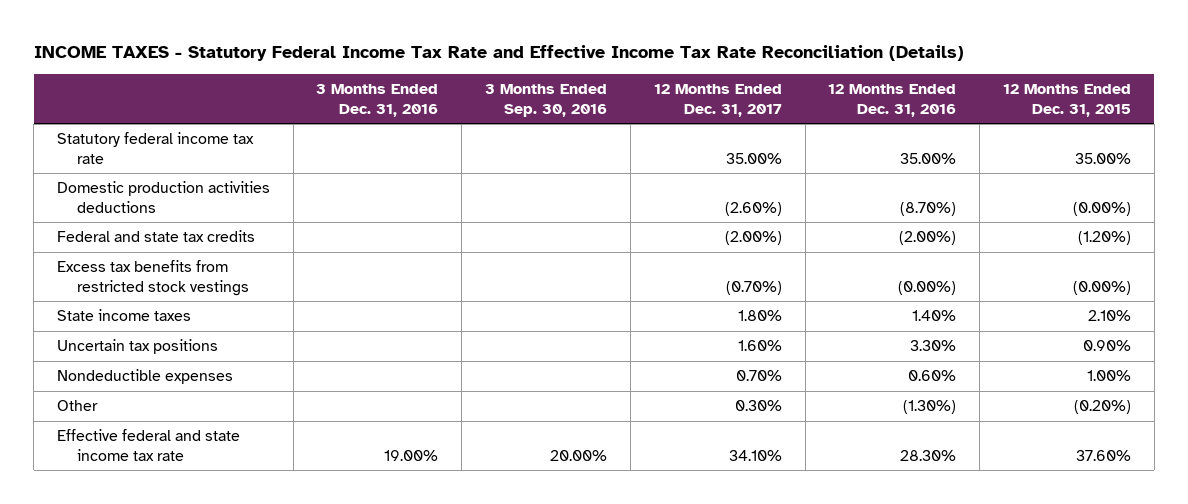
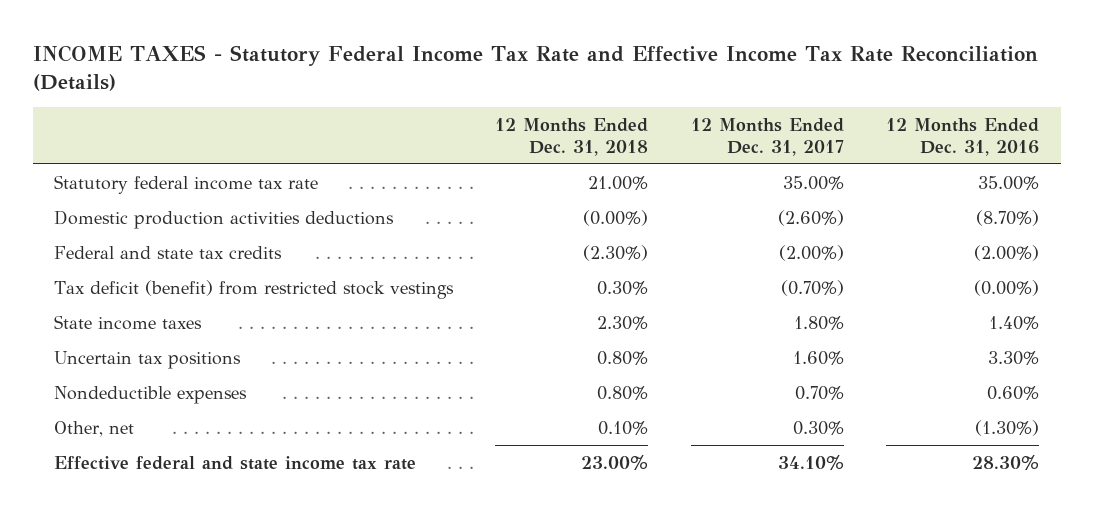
- | 3 Months Ended Dec. 31, 2016 | 3 Months Ended Sep. 30, 2016 | 12 Months Ended Dec. 31, 2017 | 12 Months Ended Dec. 31, 2016 | 12 Months Ended Dec. 31, 2015
+ | 12 Months Ended Dec. 31, 2018 | 12 Months Ended Dec. 31, 2017 | 12 Months Ended Dec. 31, 2016
- Excess tax benefits from restricted stock vestings | | | (0.70%) | (0.00%) | (0.00%)
+ Tax deficit (benefit) from restricted stock vestings | 0.30% | (0.70%) | (0.00%)
- Other | | | 0.30% | (1.30%) | (0.20%)
+ Other, net | 0.10% | 0.30% | (1.30%)

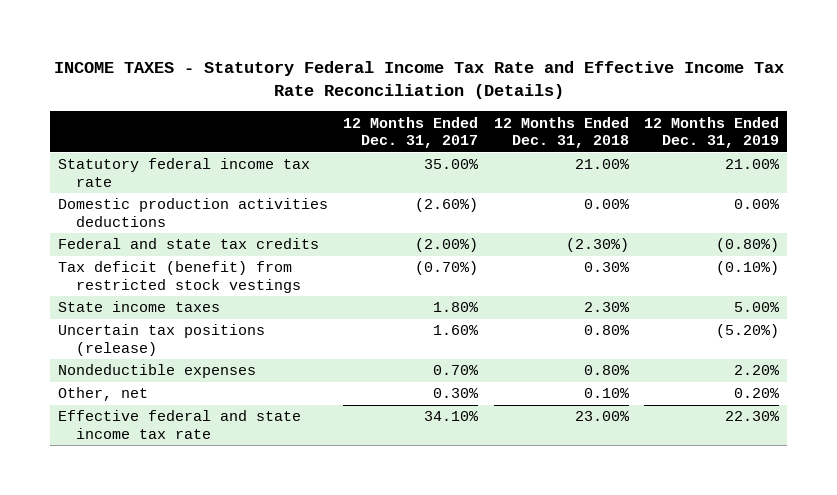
- | 12 Months Ended Dec. 31, 2018 | 12 Months Ended Dec. 31, 2017 | 12 Months Ended Dec. 31, 2016
+ | 12 Months Ended Dec. 31, 2017 | 12 Months Ended Dec. 31, 2018 | 12 Months Ended Dec. 31, 2019
- Domestic production activities deductions | (0.00%) | (2.60%) | (8.70%)
+ Domestic production activities deductions | (2.60%) | 0.00% | 0.00%
- Uncertain tax positions | 0.80% | 1.60% | 3.30%
+ Uncertain tax positions (release) | 1.60% | 0.80% | (5.20%)

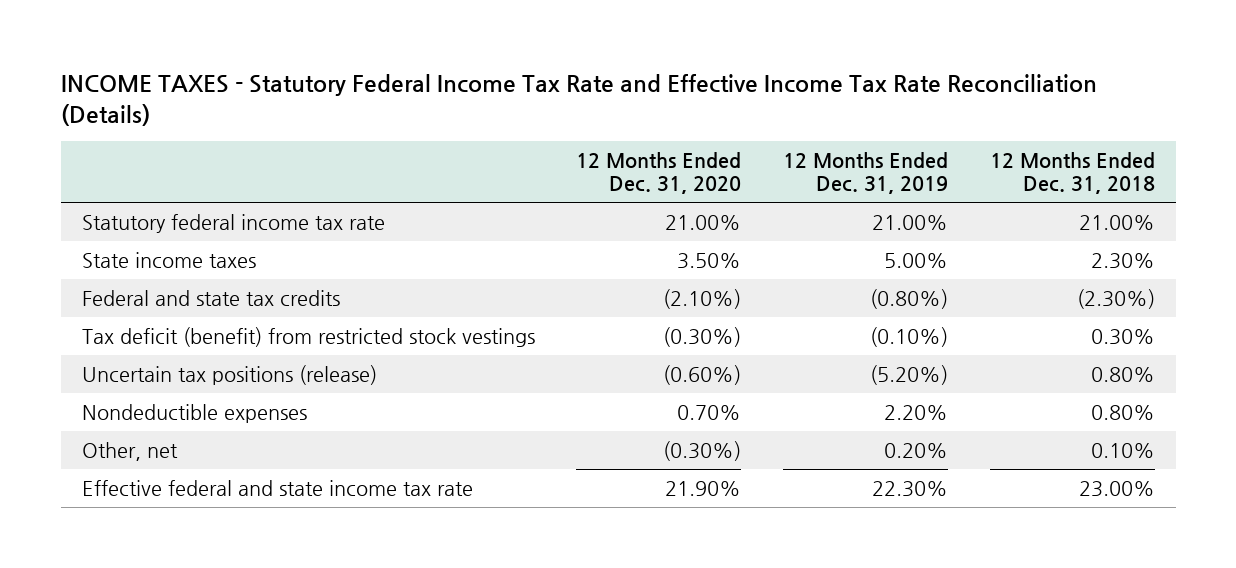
- | 12 Months Ended Dec. 31, 2017 | 12 Months Ended Dec. 31, 2018 | 12 Months Ended Dec. 31, 2019
+ | 12 Months Ended Dec. 31, 2020 | 12 Months Ended Dec. 31, 2019 | 12 Months Ended Dec. 31, 2018
- Domestic production activities deductions | (2.60%) | 0.00% | 0.00%
moved up: State income taxes | 3.50% | 5.00% | 2.30%

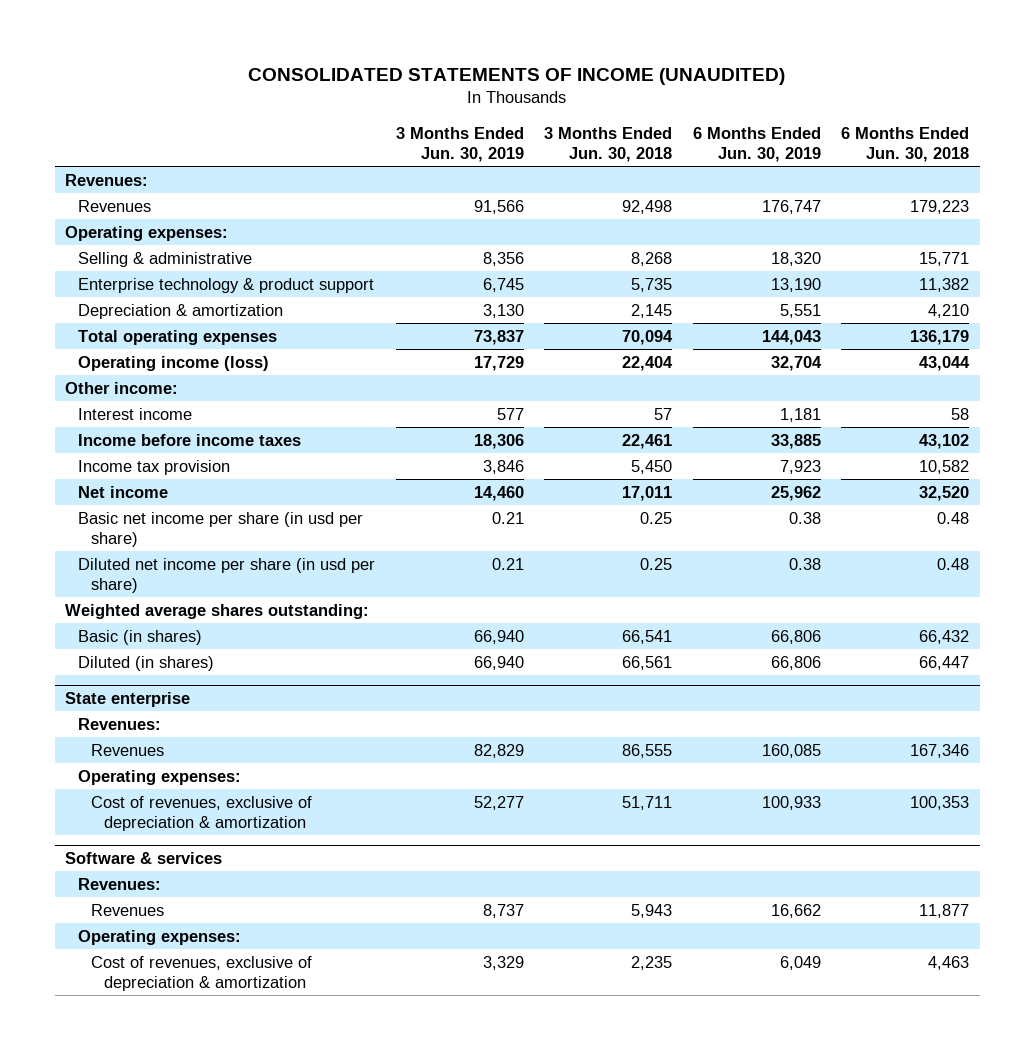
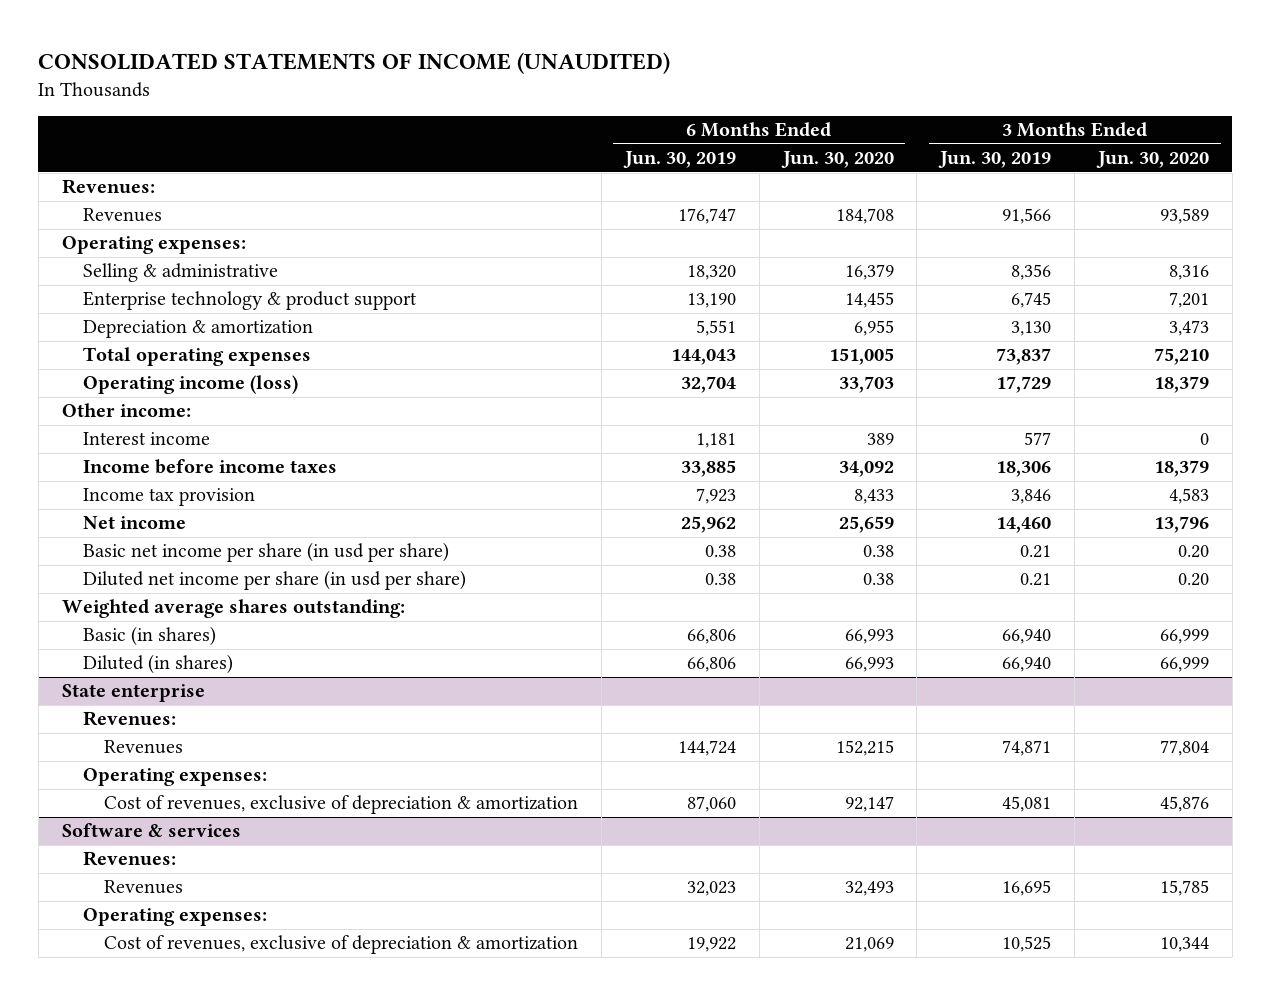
- | 3 Months Ended Jun. 30, 2019 | 3 Months Ended Jun. 30, 2018 | 6 Months Ended Jun. 30, 2019 | 6 Months Ended Jun. 30, 2018
+ | 6 Months Ended Jun. 30, 2019 | 6 Months Ended Jun. 30, 2020 | 3 Months Ended Jun. 30, 2019 | 3 Months Ended Jun. 30, 2020
@ State enterprise
- Revenues | 82,829 | 86,555 | 160,085 | 167,346
+ Revenues | 144,724 | 152,215 | 74,871 | 77,804
- Cost of revenues, exclusive of depreciation & amortization | 52,277 | 51,711 | 100,933 | 100,353
+ Cost of revenues, exclusive of depreciation & amortization | 87,060 | 92,147 | 45,081 | 45,876
@ Software & services
- Revenues | 8,737 | 5,943 | 16,662 | 11,877
+ Revenues | 32,023 | 32,493 | 16,695 | 15,785
- Cost of revenues, exclusive of depreciation & amortization | 3,329 | 2,235 | 6,049 | 4,463
+ Cost of revenues, exclusive of depreciation & amortization | 19,922 | 21,069 | 10,525 | 10,344

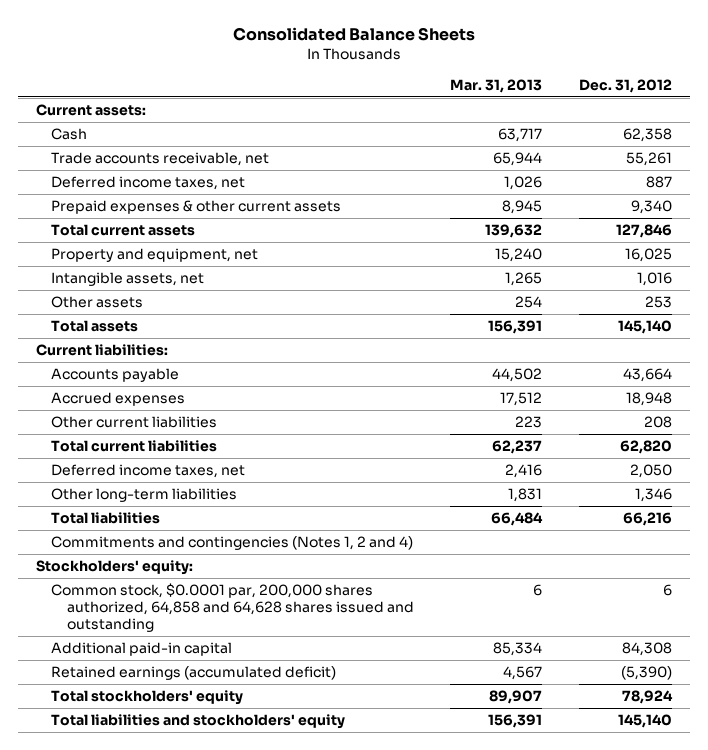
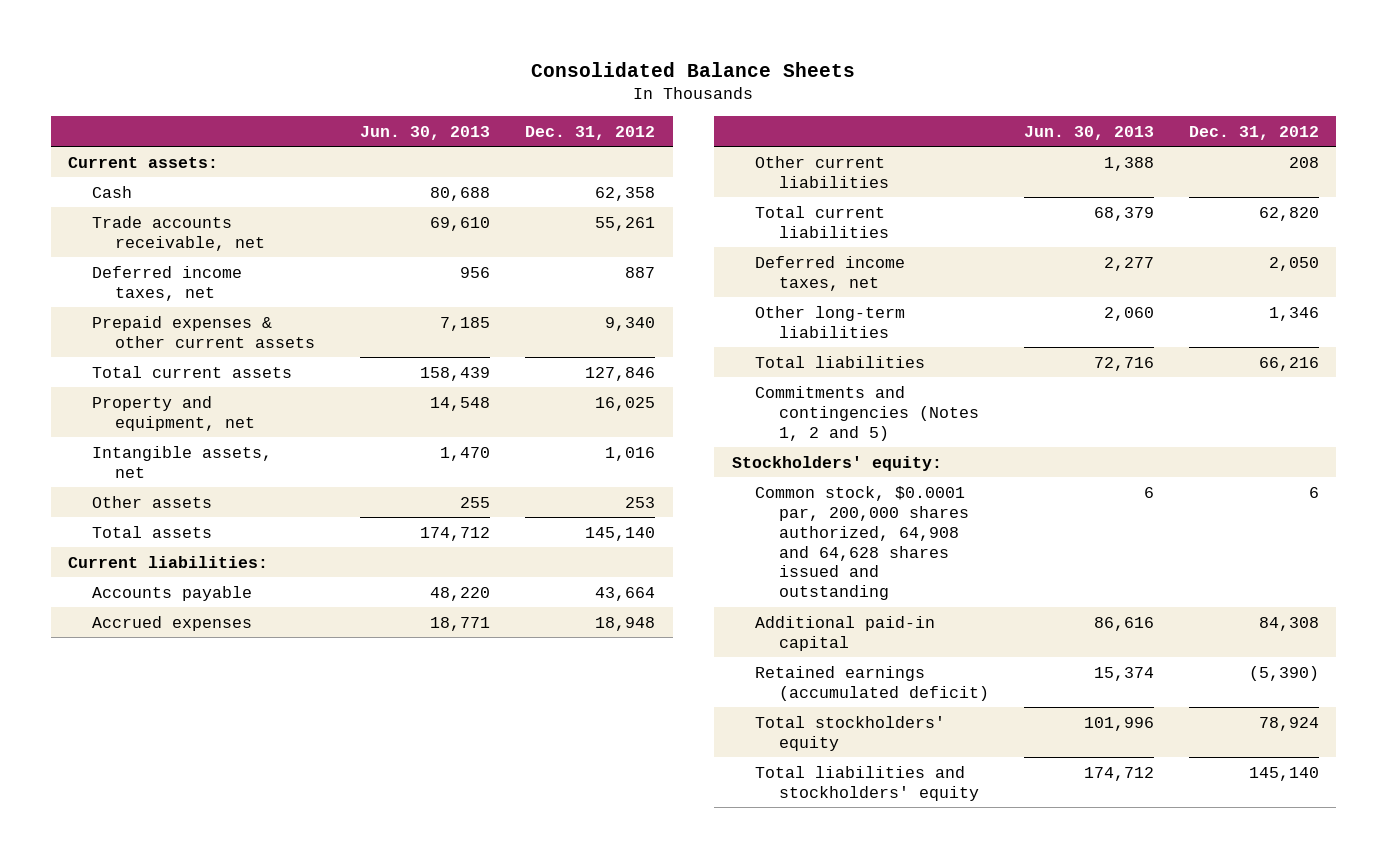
- | Mar. 31, 2013 | Dec. 31, 2012
+ | Jun. 30, 2013 | Dec. 31, 2012
- Commitments and contingencies (Notes 1, 2 and 4)
+ Commitments and contingencies (Notes 1, 2 and 5)
- Common stock, $0.0001 par, 200,000 shares authorized, 64,858 and 64,628 shares issued and outstanding | 6 | 6
+ Common stock, $0.0001 par, 200,000 shares authorized, 64,908 and 64,628 shares issued and outstanding | 6 | 6

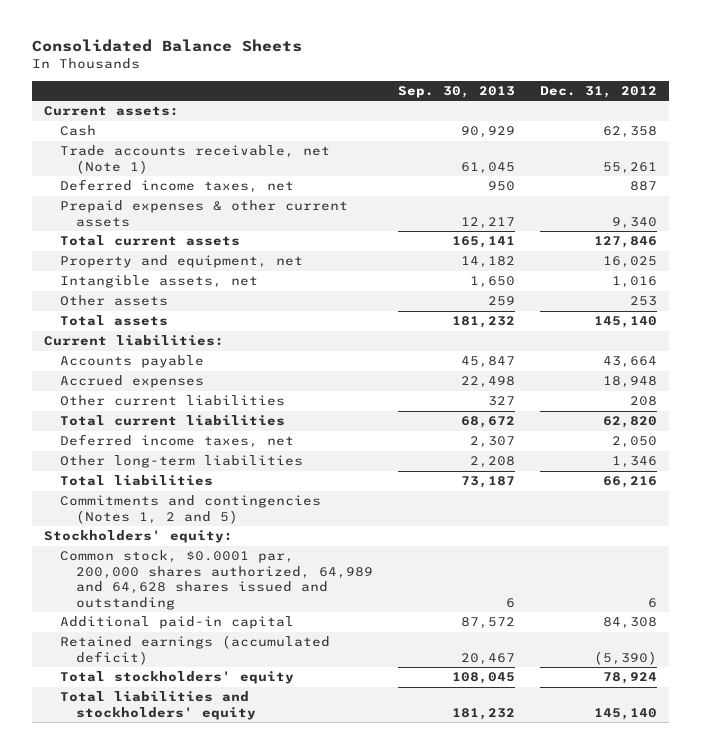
- | Jun. 30, 2013 | Dec. 31, 2012
+ | Sep. 30, 2013 | Dec. 31, 2012
- Trade accounts receivable, net | 69,610 | 55,261
+ Trade accounts receivable, net (Note 1) | 61,045 | 55,261
- Common stock, $0.0001 par, 200,000 shares authorized, 64,908 and 64,628 shares issued and outstanding | 6 | 6
+ Common stock, $0.0001 par, 200,000 shares authorized, 64,989 and 64,628 shares issued and outstanding | 6 | 6

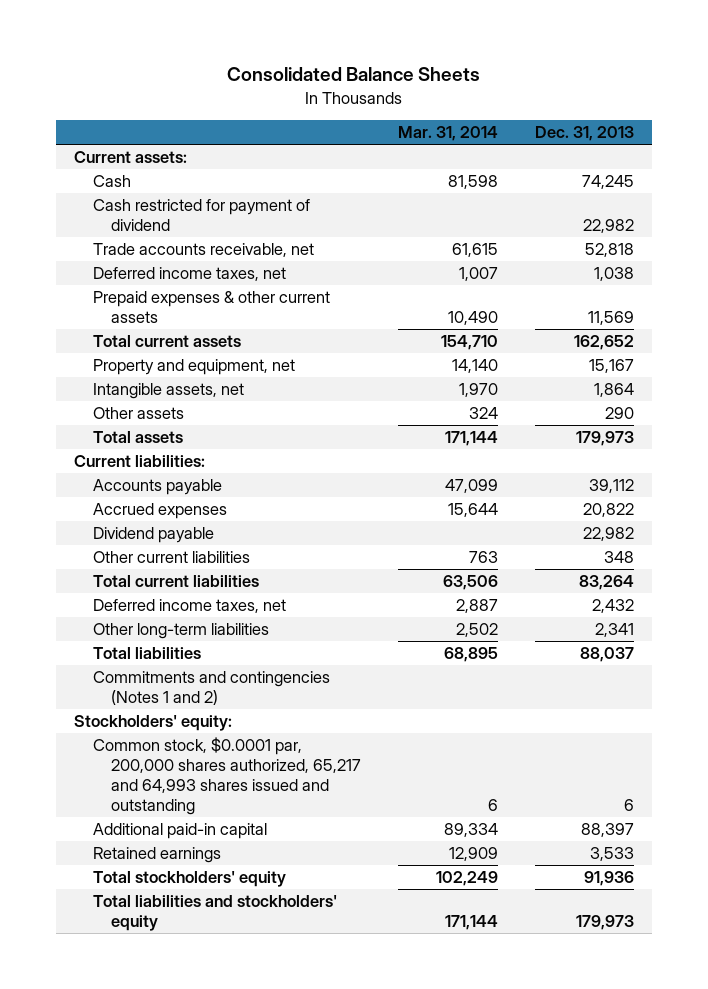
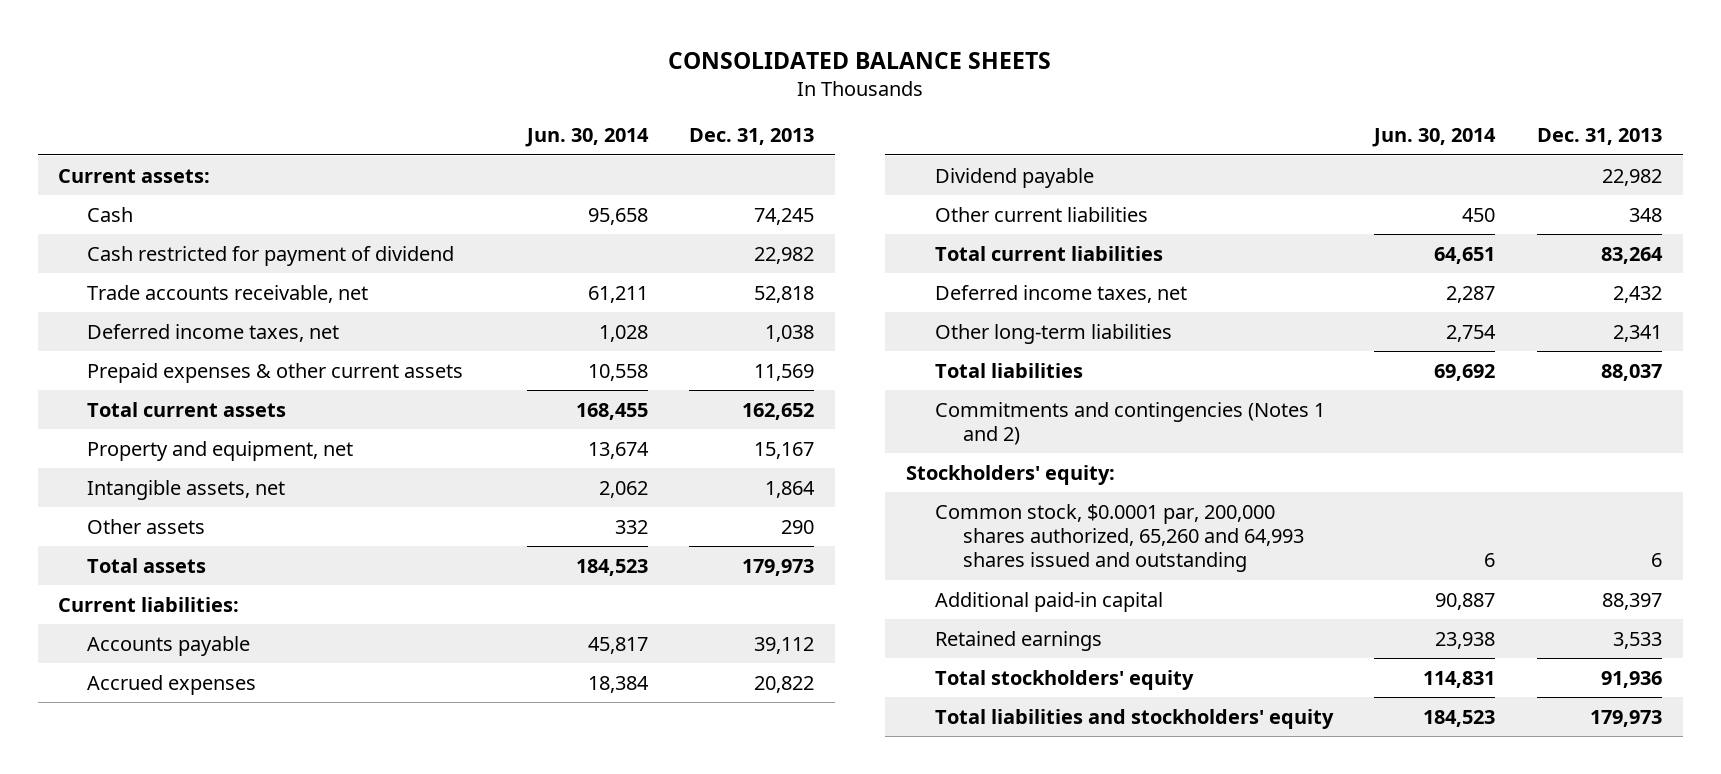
- Consolidated Balance Sheets
+ CONSOLIDATED BALANCE SHEETS
- | Mar. 31, 2014 | Dec. 31, 2013
+ | Jun. 30, 2014 | Dec. 31, 2013
- Common stock, $0.0001 par, 200,000 shares authorized, 65,217 and 64,993 shares issued and outstanding | 6 | 6
+ Common stock, $0.0001 par, 200,000 shares authorized, 65,260 and 64,993 shares issued and outstanding | 6 | 6

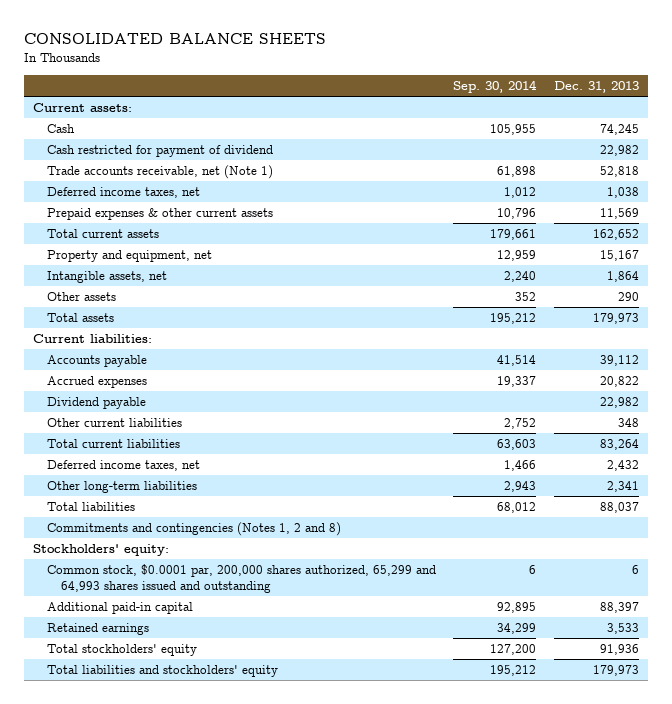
- | Jun. 30, 2014 | Dec. 31, 2013
+ | Sep. 30, 2014 | Dec. 31, 2013
- Trade accounts receivable, net | 61,211 | 52,818
+ Trade accounts receivable, net (Note 1) | 61,898 | 52,818
- Commitments and contingencies (Notes 1 and 2)
+ Commitments and contingencies (Notes 1, 2 and 8)
- Common stock, $0.0001 par, 200,000 shares authorized, 65,260 and 64,993 shares issued and outstanding | 6 | 6
+ Common stock, $0.0001 par, 200,000 shares authorized, 65,299 and 64,993 shares issued and outstanding | 6 | 6

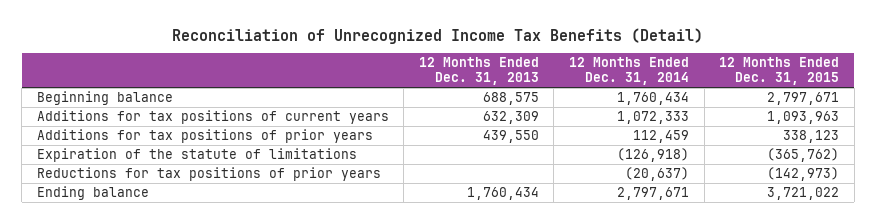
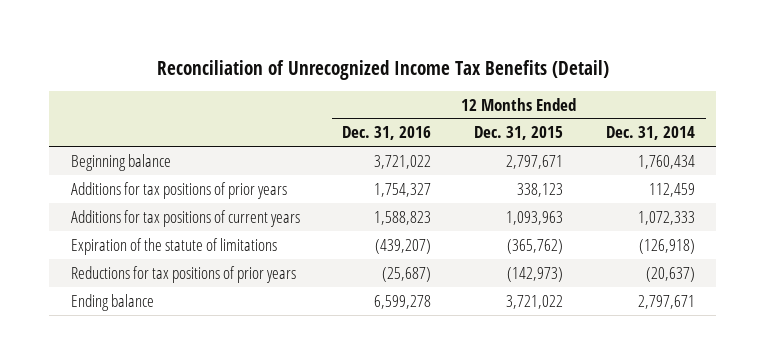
- | 12 Months Ended Dec. 31, 2013 | 12 Months Ended Dec. 31, 2014 | 12 Months Ended Dec. 31, 2015
+ | 12 Months Ended Dec. 31, 2016 | 12 Months Ended Dec. 31, 2015 | 12 Months Ended Dec. 31, 2014
moved down: Additions for tax positions of current years | 1,588,823 | 1,093,963 | 1,072,333

